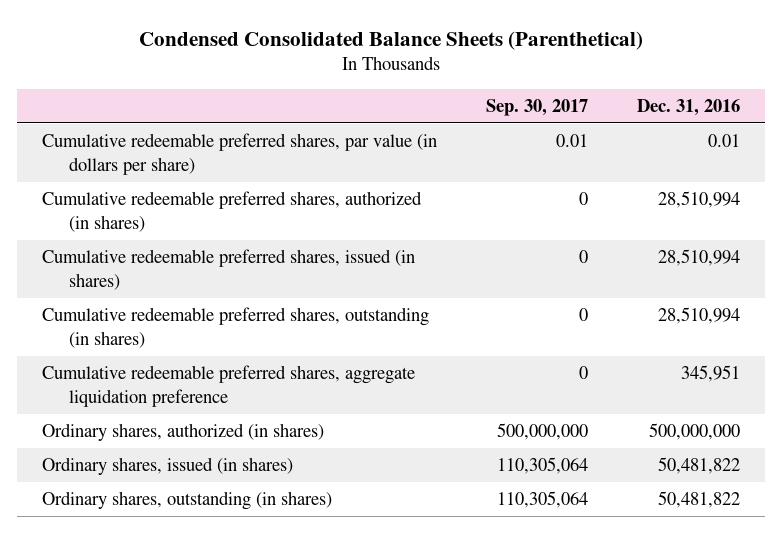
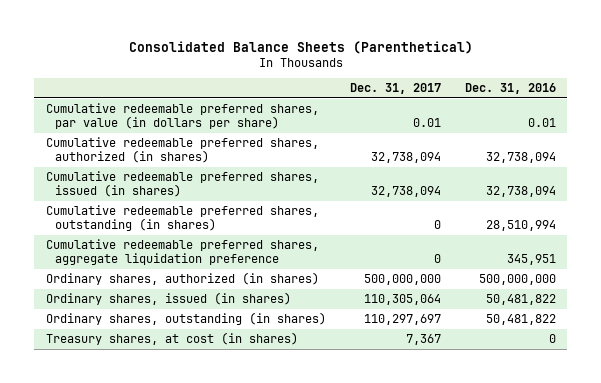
- Condensed Consolidated Balance Sheets (Parenthetical)
+ Consolidated Balance Sheets (Parenthetical)
- | Sep. 30, 2017 | Dec. 31, 2016
+ | Dec. 31, 2017 | Dec. 31, 2016
- Cumulative redeemable preferred shares, authorized (in shares) | 0 | 28,510,994
- Cumulative redeemable preferred shares, issued (in shares) | 0 | 28,510,994
+ Cumulative redeemable preferred shares, authorized (in shares) | 32,738,094 | 32,738,094
+ Cumulative redeemable preferred shares, issued (in shares) | 32,738,094 | 32,738,094
+ Treasury shares, at cost (in shares) | 7,367 | 0

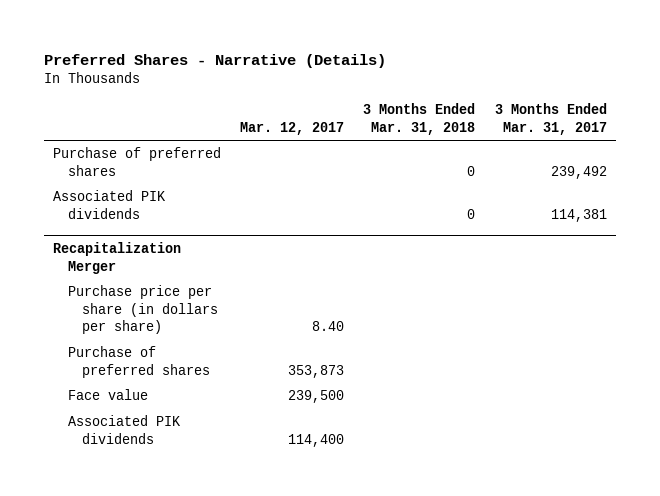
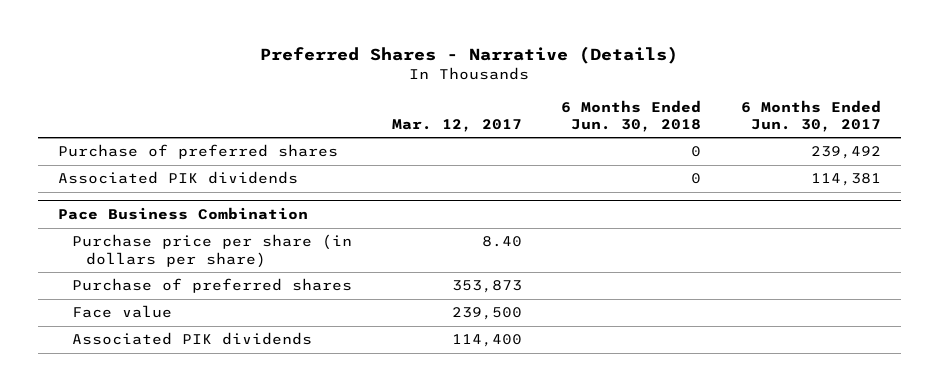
- | Mar. 12, 2017 | 3 Months Ended Mar. 31, 2018 | 3 Months Ended Mar. 31, 2017
+ | Mar. 12, 2017 | 6 Months Ended Jun. 30, 2018 | 6 Months Ended Jun. 30, 2017
- Recapitalization Merger
+ Pace Business Combination

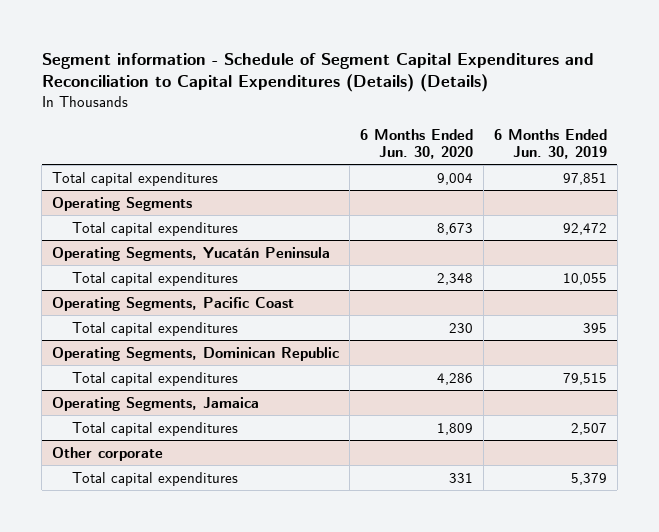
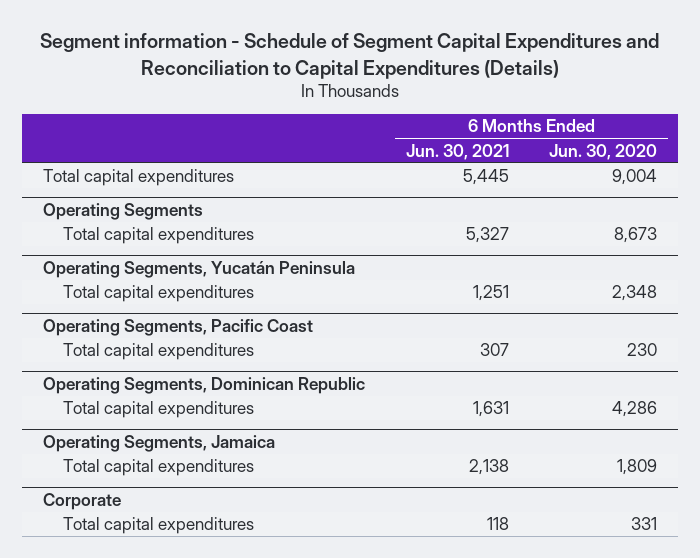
- Segment information - Schedule of Segment Capital Expenditures and Reconciliation to Capital Expenditures (Details) (Details)
+ Segment information - Schedule of Segment Capital Expenditures and Reconciliation to Capital Expenditures (Details)
- | 6 Months Ended Jun. 30, 2020 | 6 Months Ended Jun. 30, 2019
+ | 6 Months Ended Jun. 30, 2021 | 6 Months Ended Jun. 30, 2020
- Other corporate
+ Corporate

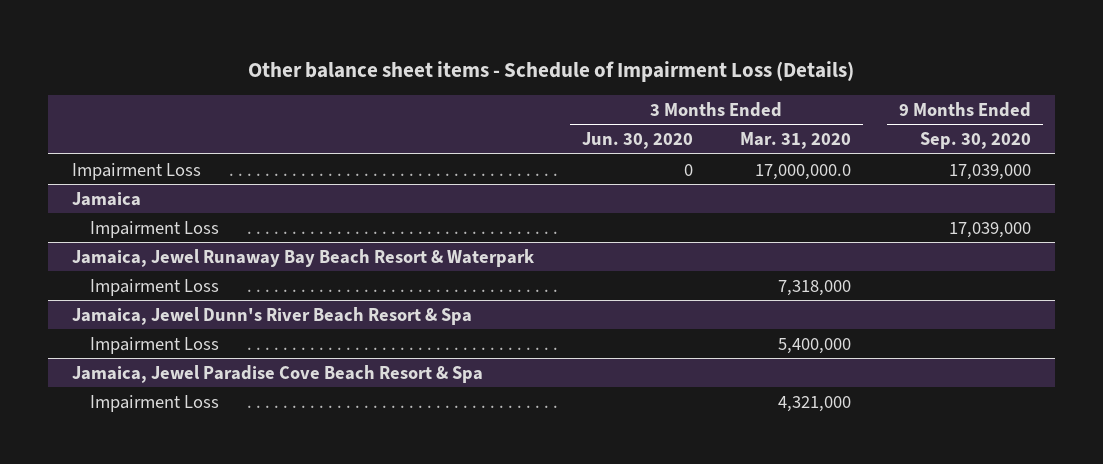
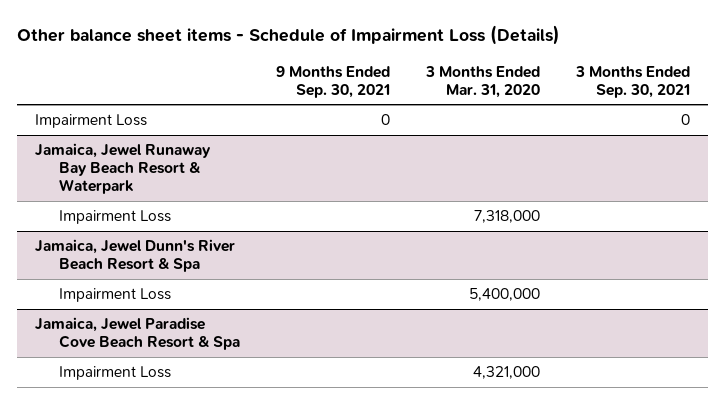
- | 3 Months Ended Jun. 30, 2020 | 3 Months Ended Mar. 31, 2020 | 9 Months Ended Sep. 30, 2020
+ | 9 Months Ended Sep. 30, 2021 | 3 Months Ended Mar. 31, 2020 | 3 Months Ended Sep. 30, 2021
- Impairment Loss | 0 | 17,000,000.0 | 17,039,000
- Jamaica

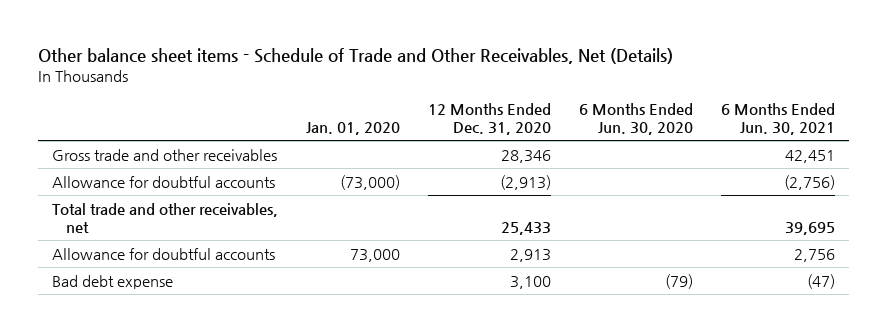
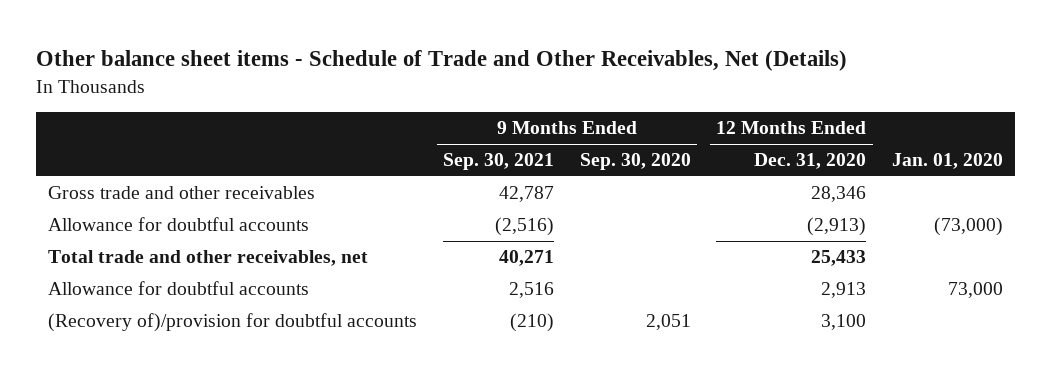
- | Jan. 01, 2020 | 12 Months Ended Dec. 31, 2020 | 6 Months Ended Jun. 30, 2020 | 6 Months Ended Jun. 30, 2021
+ | 9 Months Ended Sep. 30, 2021 | 9 Months Ended Sep. 30, 2020 | 12 Months Ended Dec. 31, 2020 | Jan. 01, 2020
- Bad debt expense | | 3,100 | (79) | (47)
+ (Recovery of)/provision for doubtful accounts | (210) | 2,051 | 3,100 |

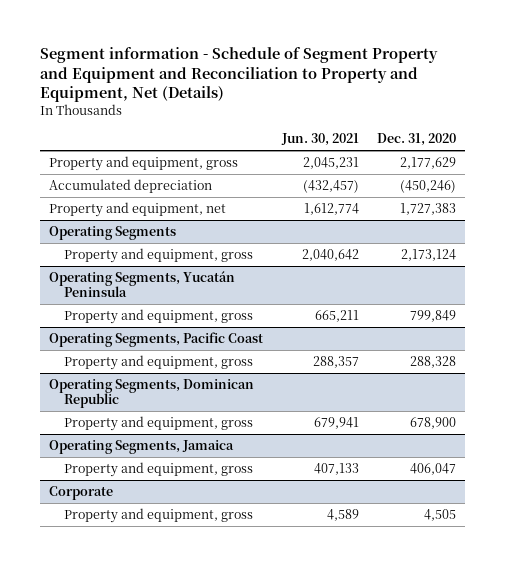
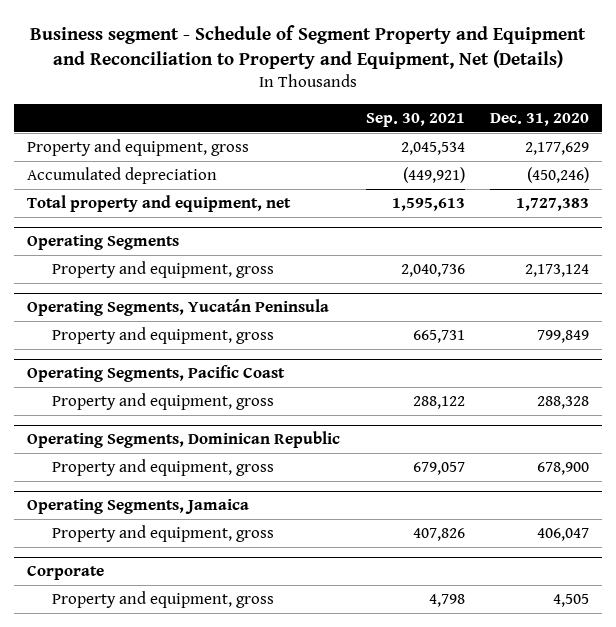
- Segment information - Schedule of Segment Property and Equipment and Reconciliation to Property and Equipment, Net (Details)
+ Business segment - Schedule of Segment Property and Equipment and Reconciliation to Property and Equipment, Net (Details)
- | Jun. 30, 2021 | Dec. 31, 2020
+ | Sep. 30, 2021 | Dec. 31, 2020
- Property and equipment, net | 1,612,774 | 1,727,383
+ Total property and equipment, net | 1,595,613 | 1,727,383

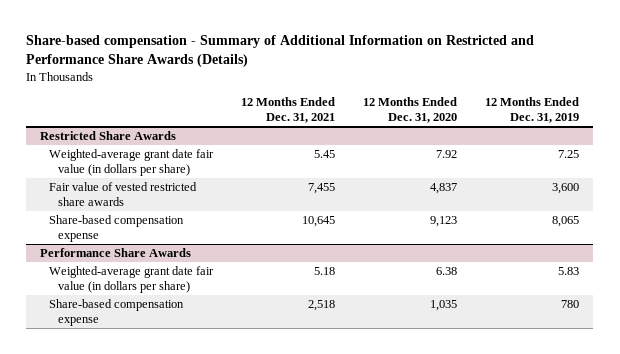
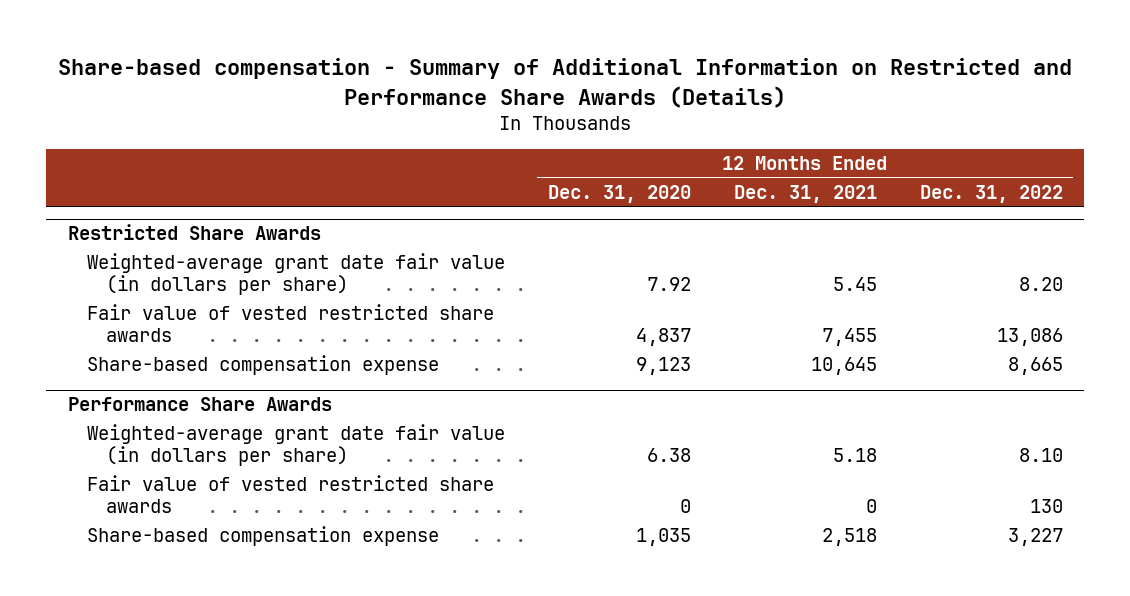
- | 12 Months Ended Dec. 31, 2021 | 12 Months Ended Dec. 31, 2020 | 12 Months Ended Dec. 31, 2019
+ | 12 Months Ended Dec. 31, 2020 | 12 Months Ended Dec. 31, 2021 | 12 Months Ended Dec. 31, 2022
@ Performance Share Awards
+ Fair value of vested restricted share awards | 0 | 0 | 130

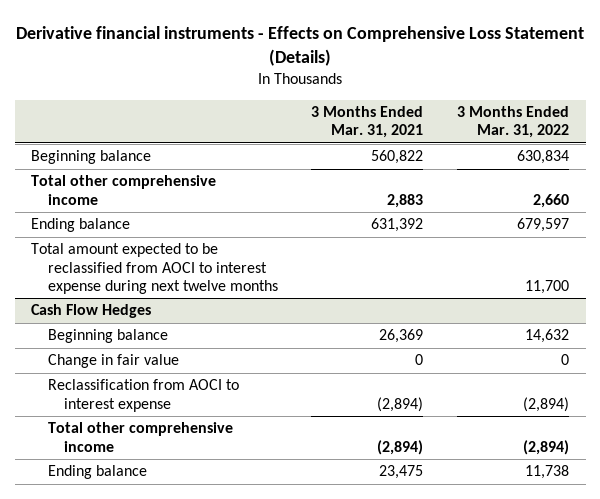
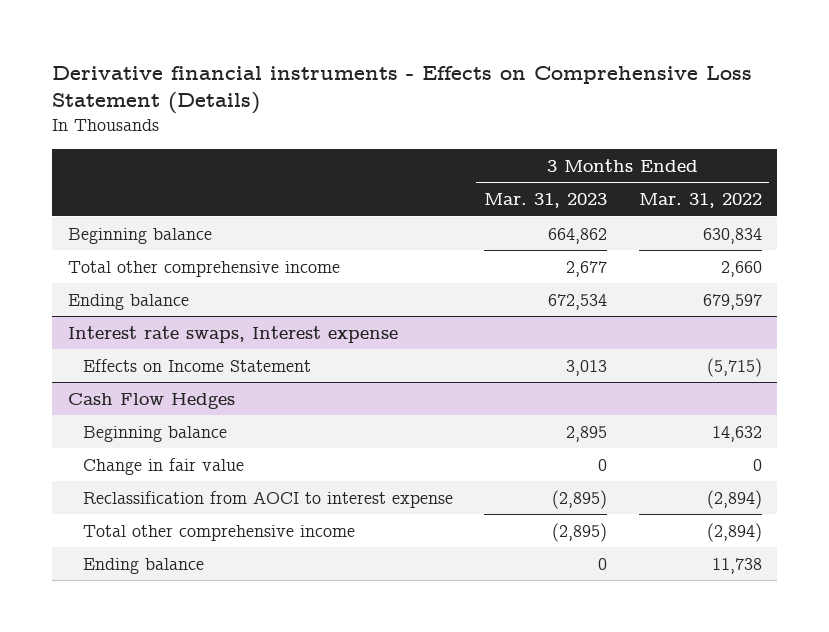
- | 3 Months Ended Mar. 31, 2021 | 3 Months Ended Mar. 31, 2022
+ | 3 Months Ended Mar. 31, 2023 | 3 Months Ended Mar. 31, 2022
- Total amount expected to be reclassified from AOCI to interest expense during next twelve months | | 11,700
+ Interest rate swaps, Interest expense
+ Effects on Income Statement | 3,013 | (5,715)

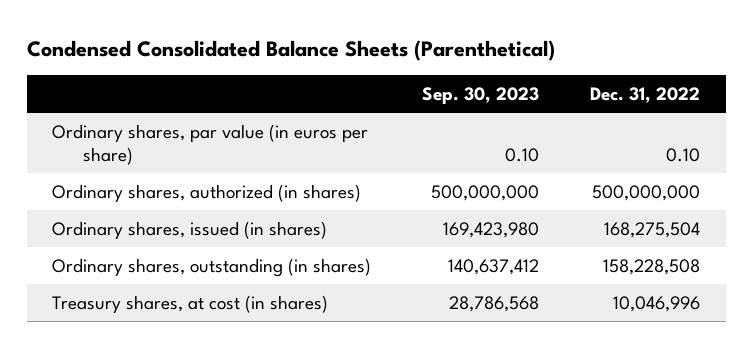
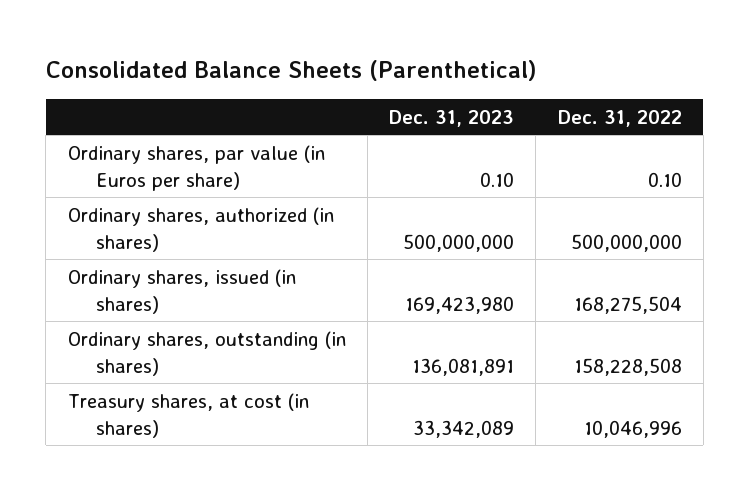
- Condensed Consolidated Balance Sheets (Parenthetical)
+ Consolidated Balance Sheets (Parenthetical)
- | Sep. 30, 2023 | Dec. 31, 2022
+ | Dec. 31, 2023 | Dec. 31, 2022
- Ordinary shares, par value (in euros per share) | 0.10 | 0.10
+ Ordinary shares, par value (in Euros per share) | 0.10 | 0.10

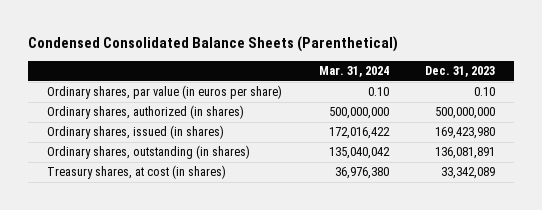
- Consolidated Balance Sheets (Parenthetical)
+ Condensed Consolidated Balance Sheets (Parenthetical)
- | Dec. 31, 2023 | Dec. 31, 2022
+ | Mar. 31, 2024 | Dec. 31, 2023
- Ordinary shares, par value (in Euros per share) | 0.10 | 0.10
+ Ordinary shares, par value (in euros per share) | 0.10 | 0.10

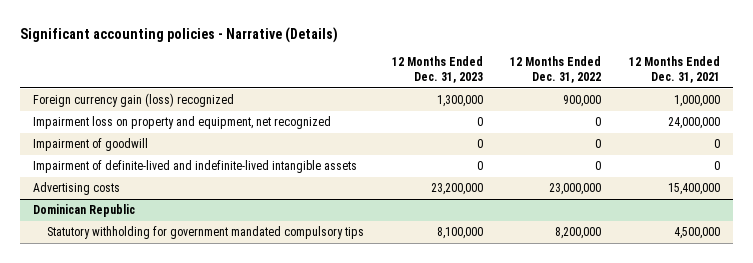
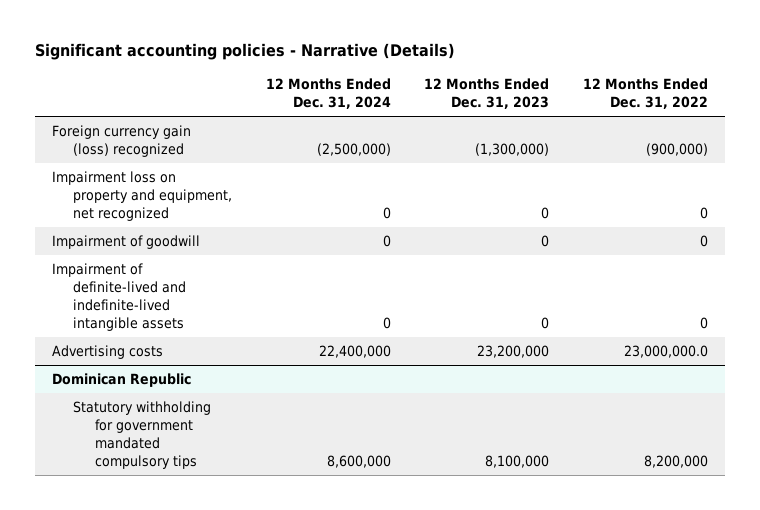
- | 12 Months Ended Dec. 31, 2023 | 12 Months Ended Dec. 31, 2022 | 12 Months Ended Dec. 31, 2021
+ | 12 Months Ended Dec. 31, 2024 | 12 Months Ended Dec. 31, 2023 | 12 Months Ended Dec. 31, 2022
- Foreign currency gain (loss) recognized | 1,300,000 | 900,000 | 1,000,000
+ Foreign currency gain (loss) recognized | (2,500,000) | (1,300,000) | (900,000)
- Advertising costs | 23,200,000 | 23,000,000 | 15,400,000
+ Advertising costs | 22,400,000 | 23,200,000 | 23,000,000.0

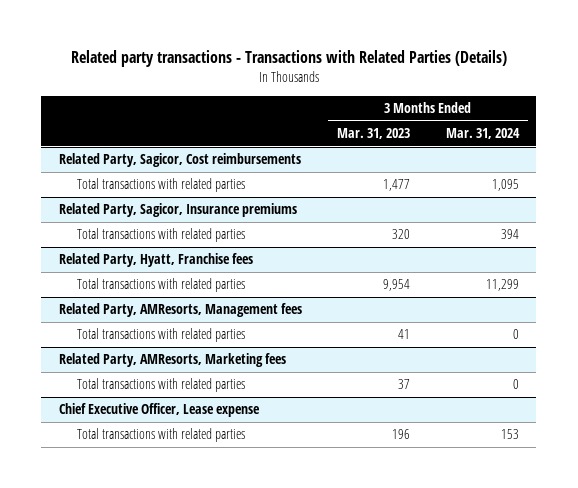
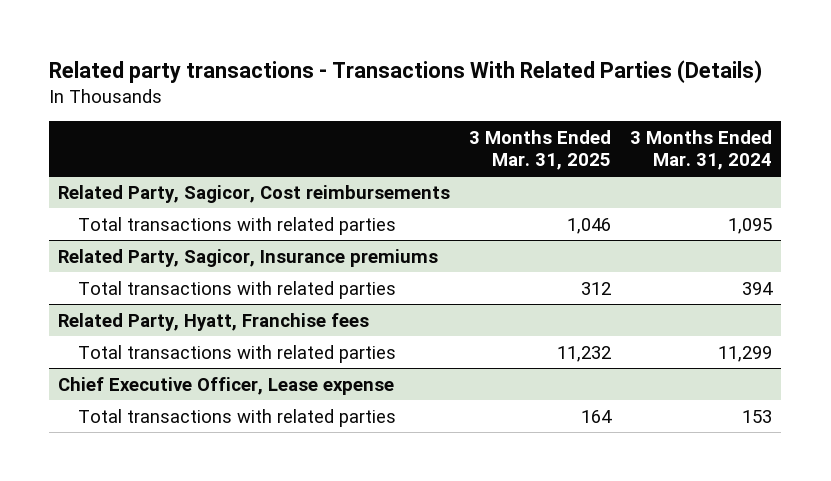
- Related party transactions - Transactions with Related Parties (Details)
+ Related party transactions - Transactions With Related Parties (Details)
- | 3 Months Ended Mar. 31, 2023 | 3 Months Ended Mar. 31, 2024
+ | 3 Months Ended Mar. 31, 2025 | 3 Months Ended Mar. 31, 2024
- Related Party, AMResorts, Management fees
- Total transactions with related parties | 41 | 0
- Related Party, AMResorts, Marketing fees
- Total transactions with related parties | 37 | 0

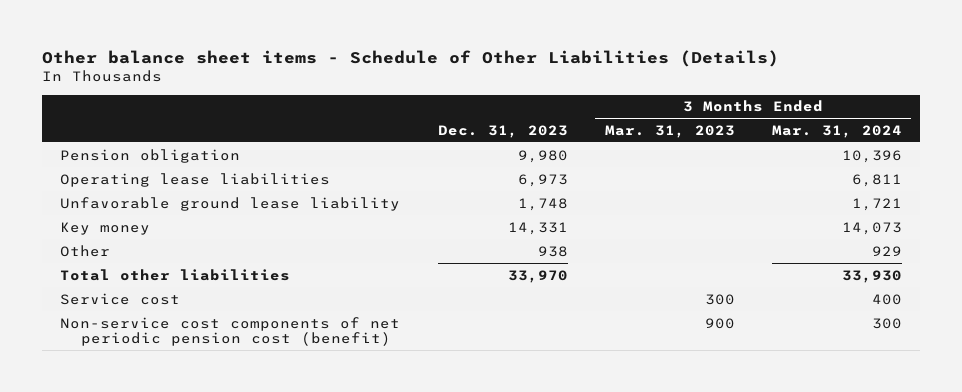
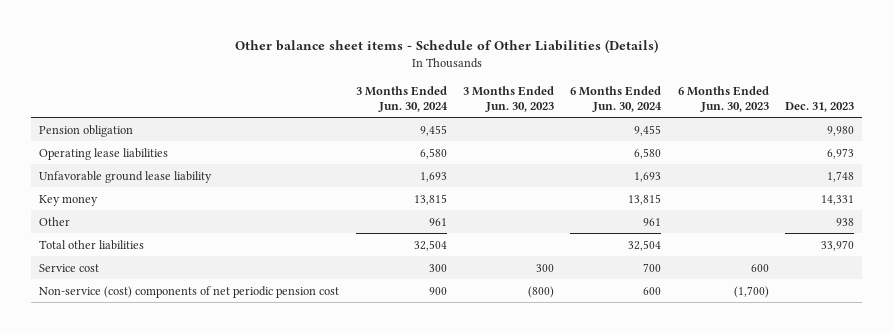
- | Dec. 31, 2023 | 3 Months Ended Mar. 31, 2023 | 3 Months Ended Mar. 31, 2024
+ | 3 Months Ended Jun. 30, 2024 | 3 Months Ended Jun. 30, 2023 | 6 Months Ended Jun. 30, 2024 | 6 Months Ended Jun. 30, 2023 | Dec. 31, 2023
- Non-service cost components of net periodic pension cost (benefit) | | 900 | 300
+ Non-service (cost) components of net periodic pension cost | 900 | (800) | 600 | (1,700) |

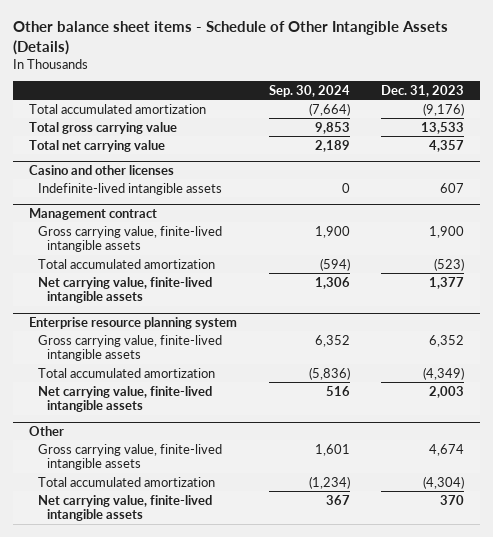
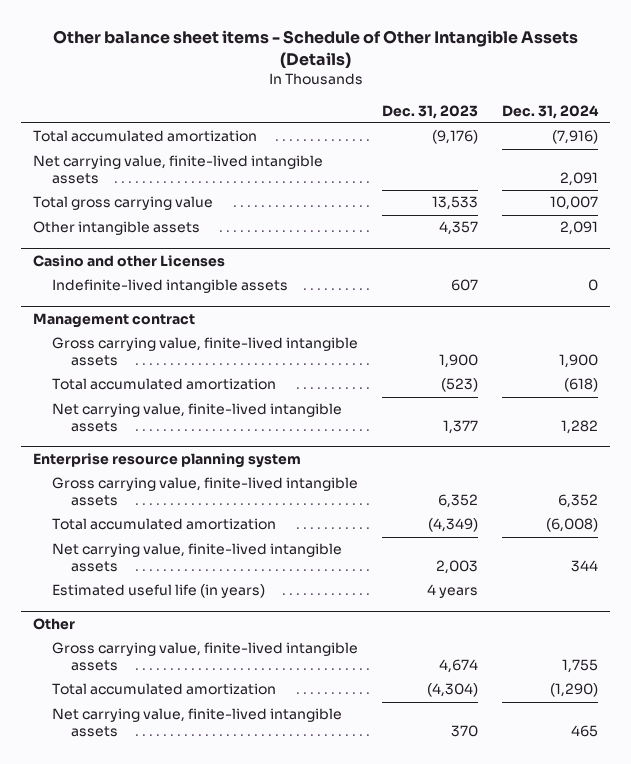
- | Sep. 30, 2024 | Dec. 31, 2023
+ | Dec. 31, 2023 | Dec. 31, 2024
+ Net carrying value, finite-lived intangible assets | | 2,091
- Total net carrying value | 2,189 | 4,357
- Casino and other licenses
+ Other intangible assets | 4,357 | 2,091
+ Casino and other Licenses
@ Enterprise resource planning system
+ Estimated useful life (in years) | 4 years |

